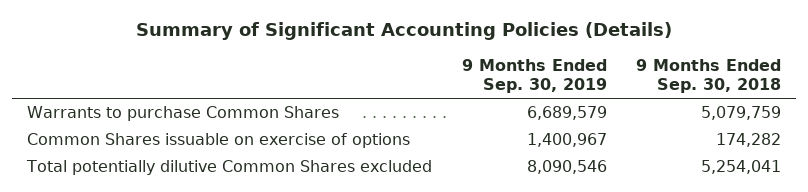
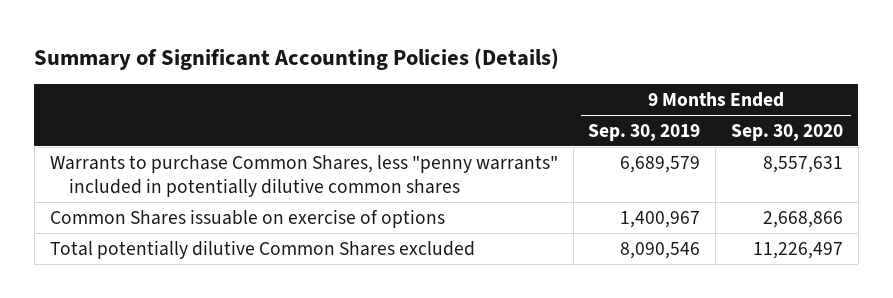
- | 9 Months Ended Sep. 30, 2019 | 9 Months Ended Sep. 30, 2018
+ | 9 Months Ended Sep. 30, 2019 | 9 Months Ended Sep. 30, 2020
- Warrants to purchase Common Shares | 6,689,579 | 5,079,759
+ Warrants to purchase Common Shares, less "penny warrants" included in potentially dilutive common shares | 6,689,579 | 8,557,631

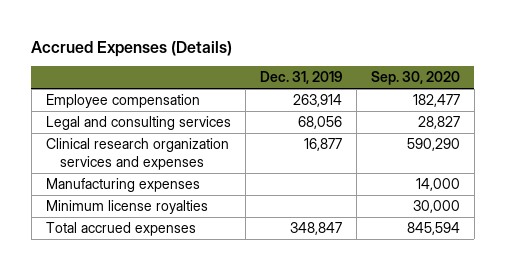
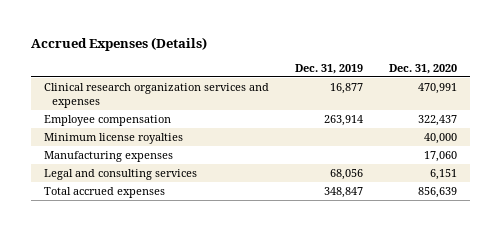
- | Dec. 31, 2019 | Sep. 30, 2020
+ | Dec. 31, 2019 | Dec. 31, 2020
moved down: Employee compensation | 263,914 | 322,437
moved down: Manufacturing expenses | | 17,060
moved down: Legal and consulting services | 68,056 | 6,151

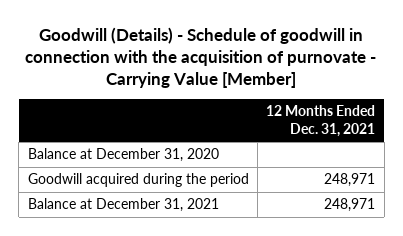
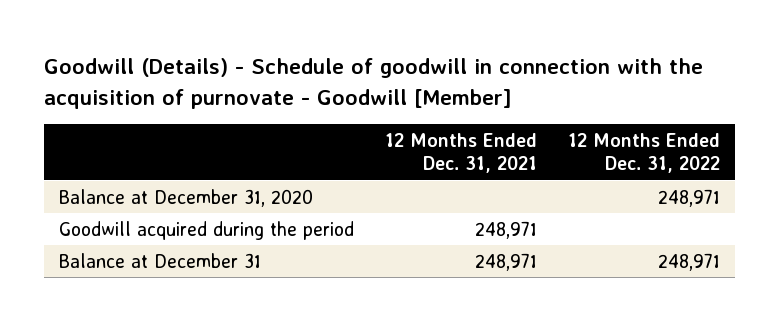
- Goodwill (Details) - Schedule of goodwill in connection with the acquisition of purnovate - Carrying Value [Member]
+ Goodwill (Details) - Schedule of goodwill in connection with the acquisition of purnovate - Goodwill [Member]
- | 12 Months Ended Dec. 31, 2021
+ | 12 Months Ended Dec. 31, 2021 | 12 Months Ended Dec. 31, 2022
- Balance at December 31, 2021 | 248,971
+ Balance at December 31 | 248,971 | 248,971

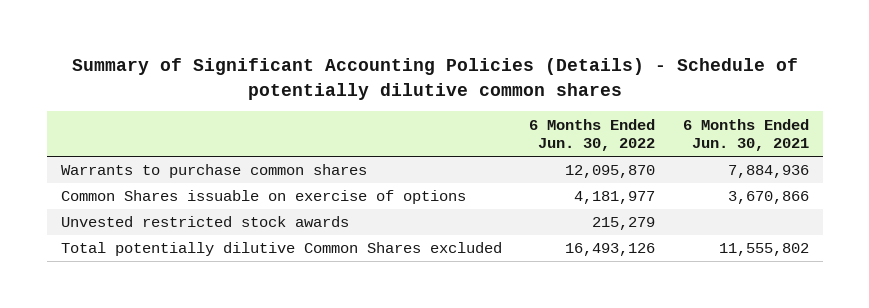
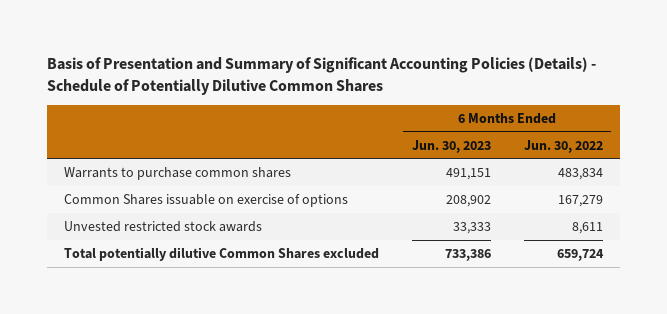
- Summary of Significant Accounting Policies (Details) - Schedule of potentially dilutive common shares
+ Basis of Presentation and Summary of Significant Accounting Policies (Details) - Schedule of Potentially Dilutive Common Shares
- | 6 Months Ended Jun. 30, 2022 | 6 Months Ended Jun. 30, 2021
+ | 6 Months Ended Jun. 30, 2023 | 6 Months Ended Jun. 30, 2022
- Warrants to purchase common shares | 12,095,870 | 7,884,936
- Common Shares issuable on exercise of options | 4,181,977 | 3,670,866
- Unvested restricted stock awards | 215,279 |
- Total potentially dilutive Common Shares excluded | 16,493,126 | 11,555,802
+ Warrants to purchase common shares | 491,151 | 483,834
+ Common Shares issuable on exercise of options | 208,902 | 167,279
+ Unvested restricted stock awards | 33,333 | 8,611
+ Total potentially dilutive Common Shares excluded | 733,386 | 659,724

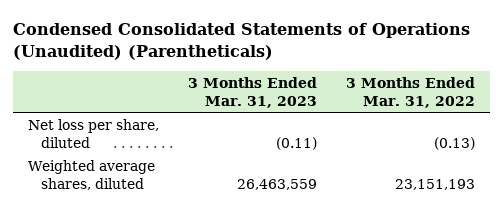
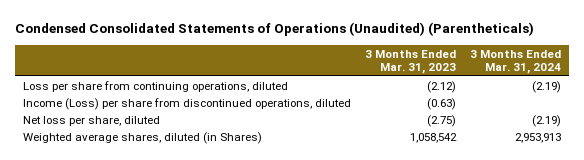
- | 3 Months Ended Mar. 31, 2023 | 3 Months Ended Mar. 31, 2022
+ | 3 Months Ended Mar. 31, 2023 | 3 Months Ended Mar. 31, 2024
- Net loss per share, diluted | (0.11) | (0.13)
- Weighted average shares, diluted | 26,463,559 | 23,151,193
+ Loss per share from continuing operations, diluted | (2.12) | (2.19)
+ Income (Loss) per share from discontinued operations, diluted | (0.63) |
+ Net loss per share, diluted | (2.75) | (2.19)
+ Weighted average shares, diluted (in Shares) | 1,058,542 | 2,953,913

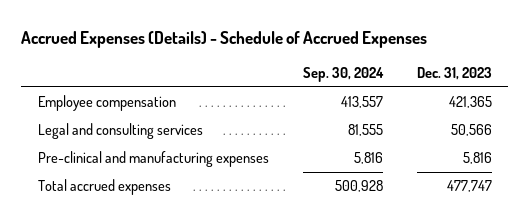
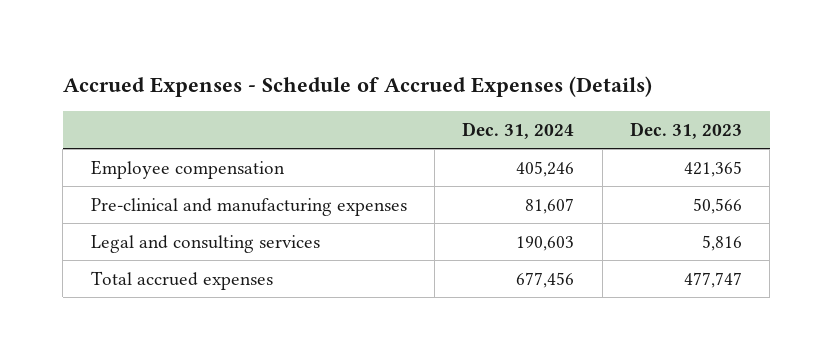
- Accrued Expenses (Details) - Schedule of Accrued Expenses
+ Accrued Expenses - Schedule of Accrued Expenses (Details)
- | Sep. 30, 2024 | Dec. 31, 2023
+ | Dec. 31, 2024 | Dec. 31, 2023
- Legal and consulting services | 81,555 | 50,566
- Pre-clinical and manufacturing expenses | 5,816 | 5,816
+ Pre-clinical and manufacturing expenses | 81,607 | 50,566
+ Legal and consulting services | 190,603 | 5,816

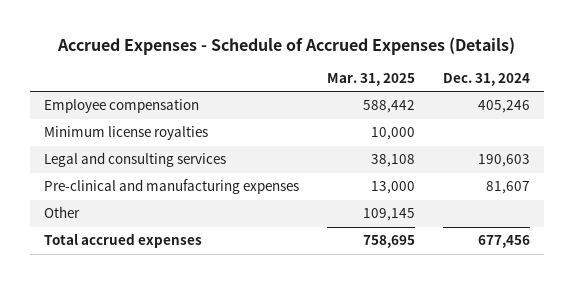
- | Dec. 31, 2024 | Dec. 31, 2023
+ | Mar. 31, 2025 | Dec. 31, 2024
+ Minimum license royalties | 10,000 |
moved down: Pre-clinical and manufacturing expenses | 13,000 | 81,607
+ Other | 109,145 |

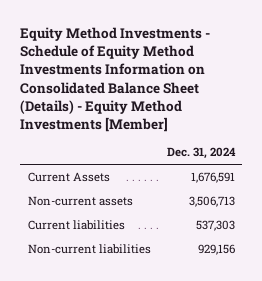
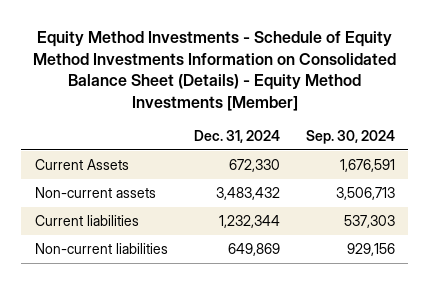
- | Dec. 31, 2024
+ | Dec. 31, 2024 | Sep. 30, 2024
- Current Assets | 1,676,591
- Non-current assets | 3,506,713
- Current liabilities | 537,303
- Non-current liabilities | 929,156
+ Current Assets | 672,330 | 1,676,591
+ Non-current assets | 3,483,432 | 3,506,713
+ Current liabilities | 1,232,344 | 537,303
+ Non-current liabilities | 649,869 | 929,156

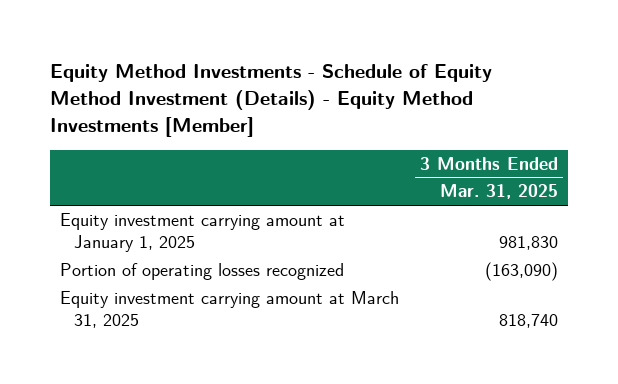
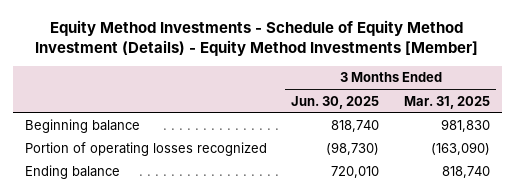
- | 3 Months Ended Mar. 31, 2025
+ | 3 Months Ended Jun. 30, 2025 | 3 Months Ended Mar. 31, 2025
- Equity investment carrying amount at January 1, 2025 | 981,830
+ Beginning balance | 818,740 | 981,830
- Equity investment carrying amount at March 31, 2025 | 818,740
+ Ending balance | 720,010 | 818,740

